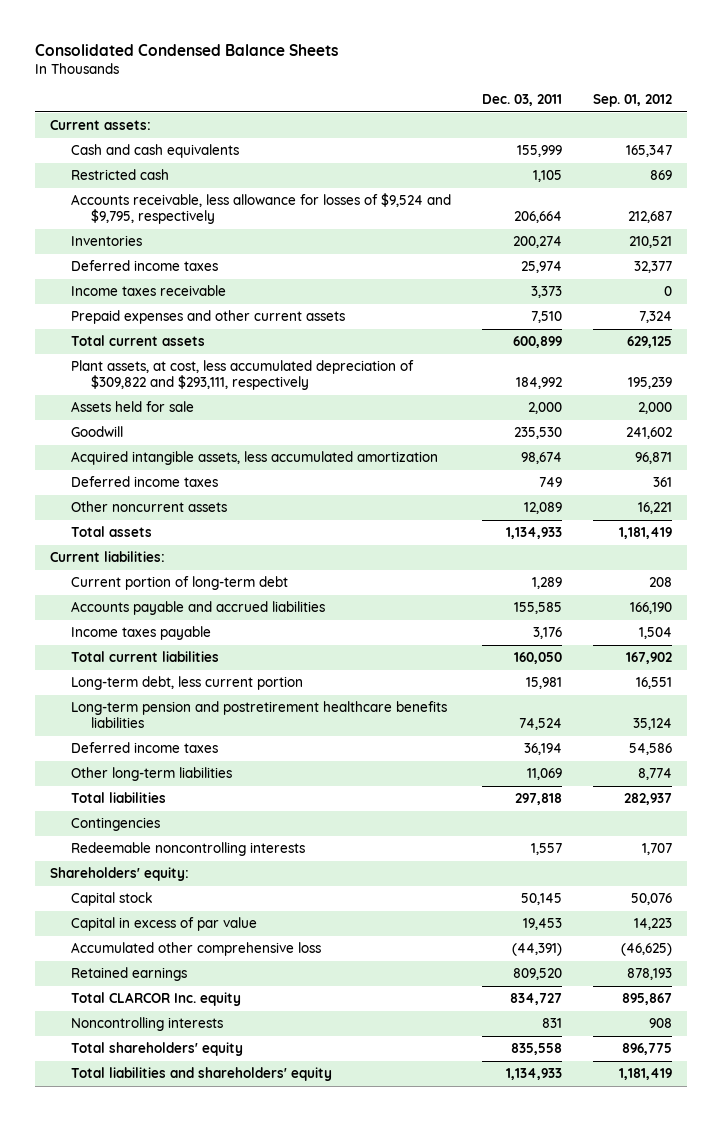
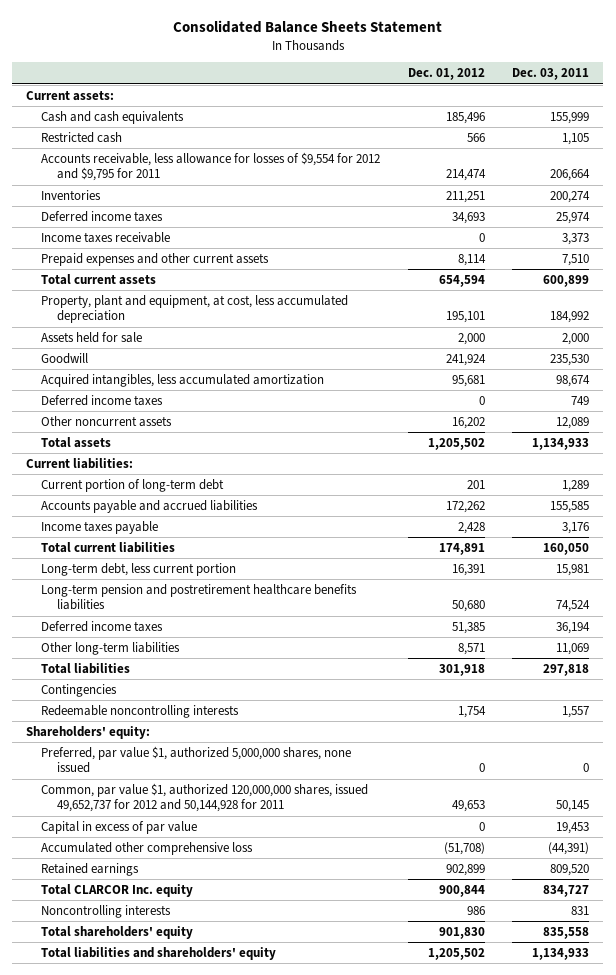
- Consolidated Condensed Balance Sheets
+ Consolidated Balance Sheets Statement
- | Dec. 03, 2011 | Sep. 01, 2012
+ | Dec. 01, 2012 | Dec. 03, 2011
- Accounts receivable, less allowance for losses of $9,524 and $9,795, respectively | 206,664 | 212,687
+ Accounts receivable, less allowance for losses of $9,554 for 2012 and $9,795 for 2011 | 214,474 | 206,664
- Plant assets, at cost, less accumulated depreciation of $309,822 and $293,111, respectively | 184,992 | 195,239
+ Property, plant and equipment, at cost, less accumulated depreciation | 195,101 | 184,992
- Acquired intangible assets, less accumulated amortization | 98,674 | 96,871
+ Acquired intangibles, less accumulated amortization | 95,681 | 98,674
- Capital stock | 50,145 | 50,076
+ Preferred, par value $1, authorized 5,000,000 shares, none issued | 0 | 0
+ Common, par value $1, authorized 120,000,000 shares, issued 49,652,737 for 2012 and 50,144,928 for 2011 | 49,653 | 50,145

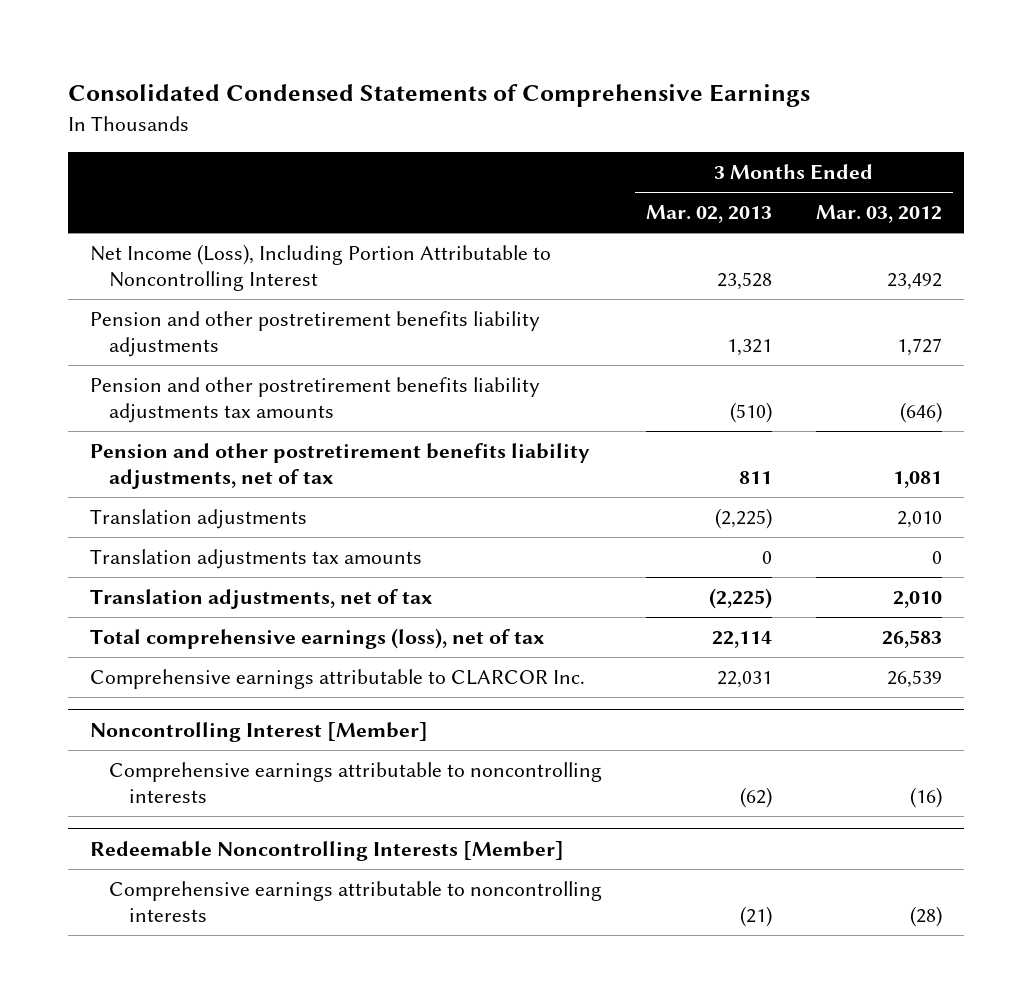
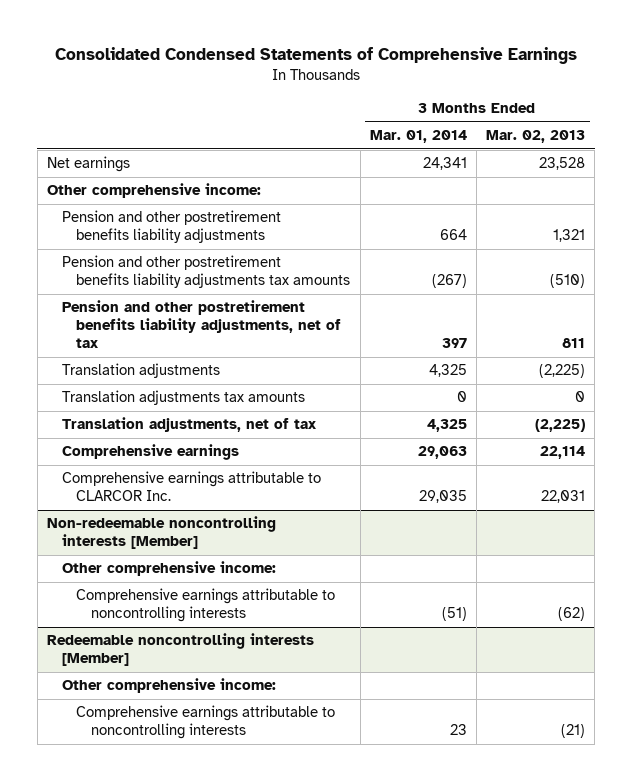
- | 3 Months Ended Mar. 02, 2013 | 3 Months Ended Mar. 03, 2012
+ | 3 Months Ended Mar. 01, 2014 | 3 Months Ended Mar. 02, 2013
- Net Income (Loss), Including Portion Attributable to Noncontrolling Interest | 23,528 | 23,492
+ Net earnings | 24,341 | 23,528
+ Other comprehensive income:
- Total comprehensive earnings (loss), net of tax | 22,114 | 26,583
+ Comprehensive earnings | 29,063 | 22,114
- Noncontrolling Interest [Member]
+ Non-redeemable noncontrolling interests [Member]
+ Other comprehensive income:
- Redeemable Noncontrolling Interests [Member]
+ Redeemable noncontrolling interests [Member]
+ Other comprehensive income:

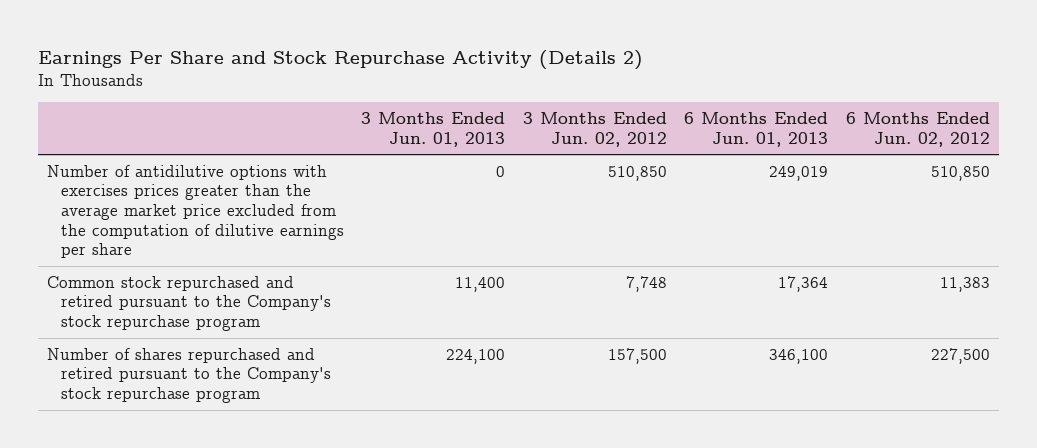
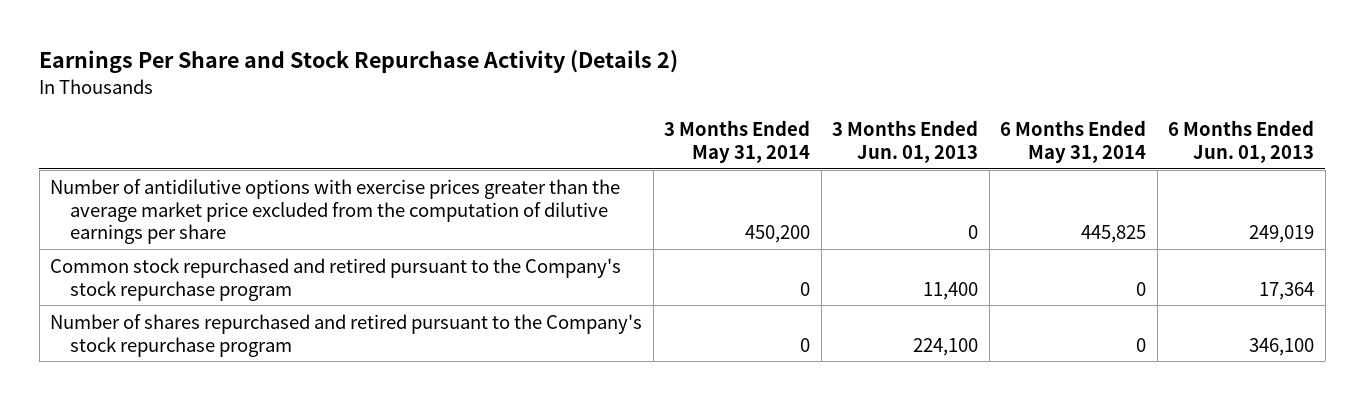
- | 3 Months Ended Jun. 01, 2013 | 3 Months Ended Jun. 02, 2012 | 6 Months Ended Jun. 01, 2013 | 6 Months Ended Jun. 02, 2012
+ | 3 Months Ended May 31, 2014 | 3 Months Ended Jun. 01, 2013 | 6 Months Ended May 31, 2014 | 6 Months Ended Jun. 01, 2013
- Number of antidilutive options with exercises prices greater than the average market price excluded from the computation of dilutive earnings per share | 0 | 510,850 | 249,019 | 510,850
+ Number of antidilutive options with exercise prices greater than the average market price excluded from the computation of dilutive earnings per share | 450,200 | 0 | 445,825 | 249,019

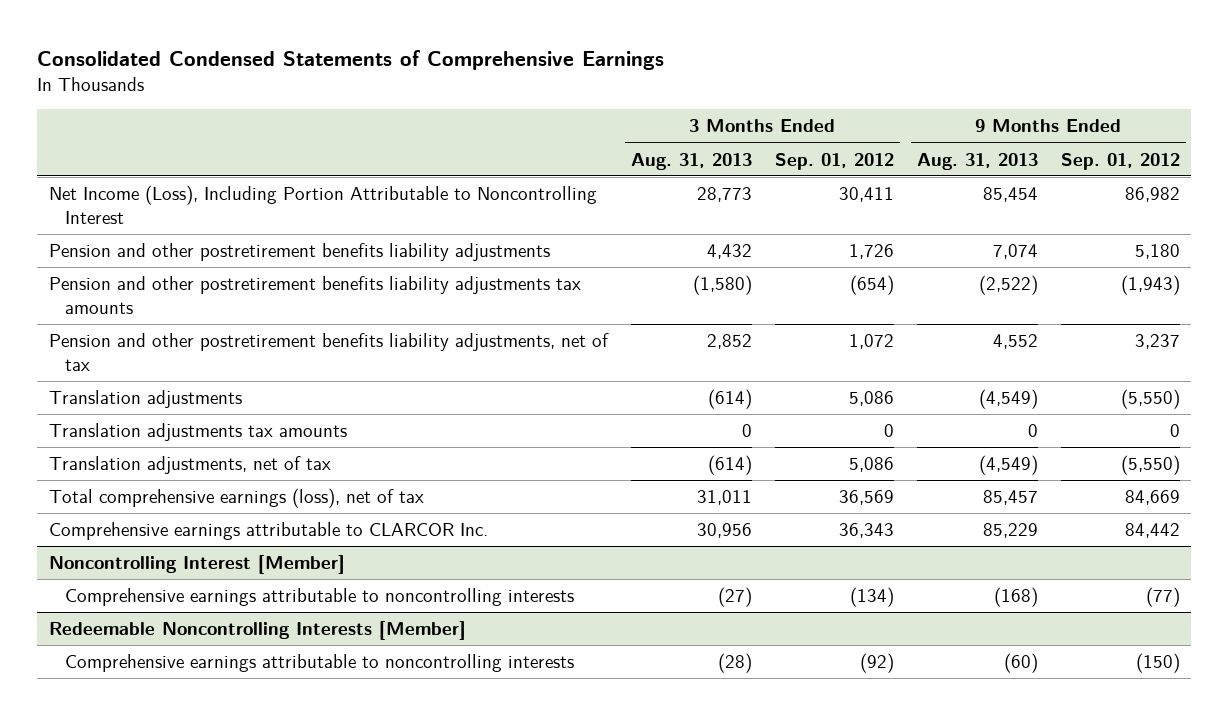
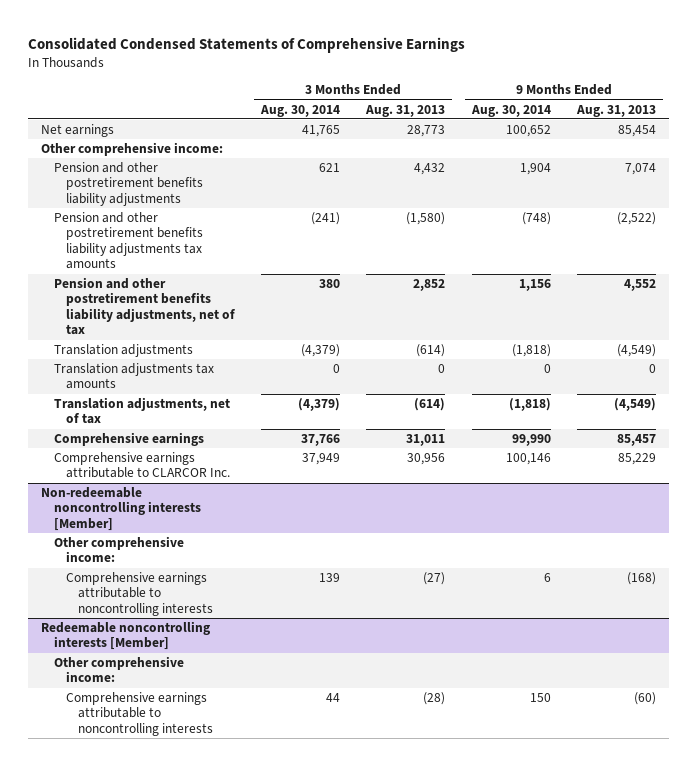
- | 3 Months Ended Aug. 31, 2013 | 3 Months Ended Sep. 01, 2012 | 9 Months Ended Aug. 31, 2013 | 9 Months Ended Sep. 01, 2012
+ | 3 Months Ended Aug. 30, 2014 | 3 Months Ended Aug. 31, 2013 | 9 Months Ended Aug. 30, 2014 | 9 Months Ended Aug. 31, 2013
- Net Income (Loss), Including Portion Attributable to Noncontrolling Interest | 28,773 | 30,411 | 85,454 | 86,982
+ Net earnings | 41,765 | 28,773 | 100,652 | 85,454
+ Other comprehensive income:
- Total comprehensive earnings (loss), net of tax | 31,011 | 36,569 | 85,457 | 84,669
+ Comprehensive earnings | 37,766 | 31,011 | 99,990 | 85,457
- Noncontrolling Interest [Member]
+ Non-redeemable noncontrolling interests [Member]
+ Other comprehensive income:
- Redeemable Noncontrolling Interests [Member]
+ Redeemable noncontrolling interests [Member]
+ Other comprehensive income:

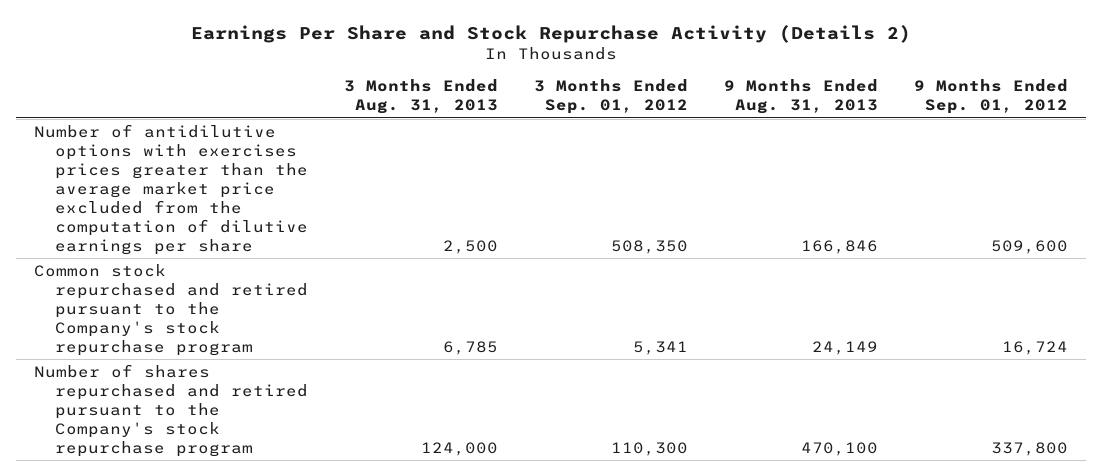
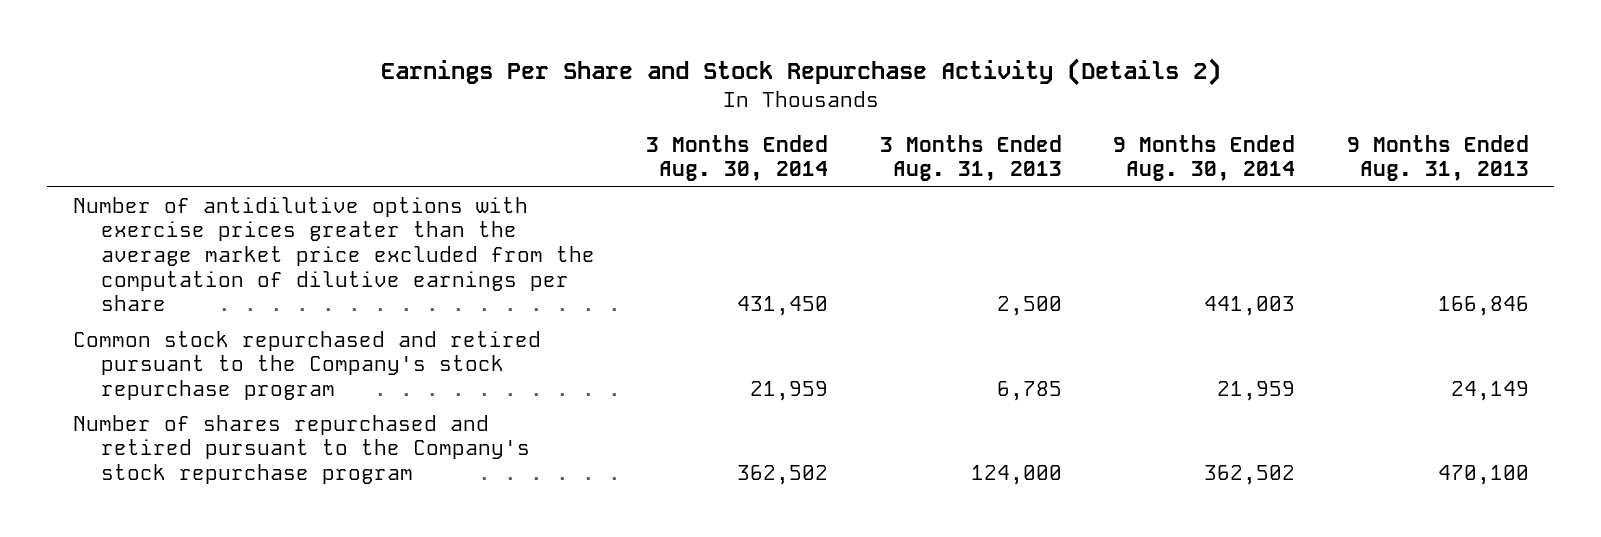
- | 3 Months Ended Aug. 31, 2013 | 3 Months Ended Sep. 01, 2012 | 9 Months Ended Aug. 31, 2013 | 9 Months Ended Sep. 01, 2012
+ | 3 Months Ended Aug. 30, 2014 | 3 Months Ended Aug. 31, 2013 | 9 Months Ended Aug. 30, 2014 | 9 Months Ended Aug. 31, 2013
- Number of antidilutive options with exercises prices greater than the average market price excluded from the computation of dilutive earnings per share | 2,500 | 508,350 | 166,846 | 509,600
+ Number of antidilutive options with exercise prices greater than the average market price excluded from the computation of dilutive earnings per share | 431,450 | 2,500 | 441,003 | 166,846

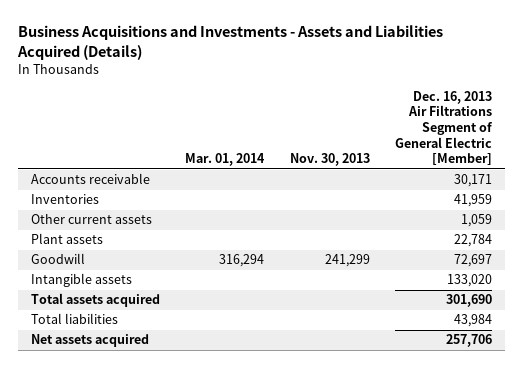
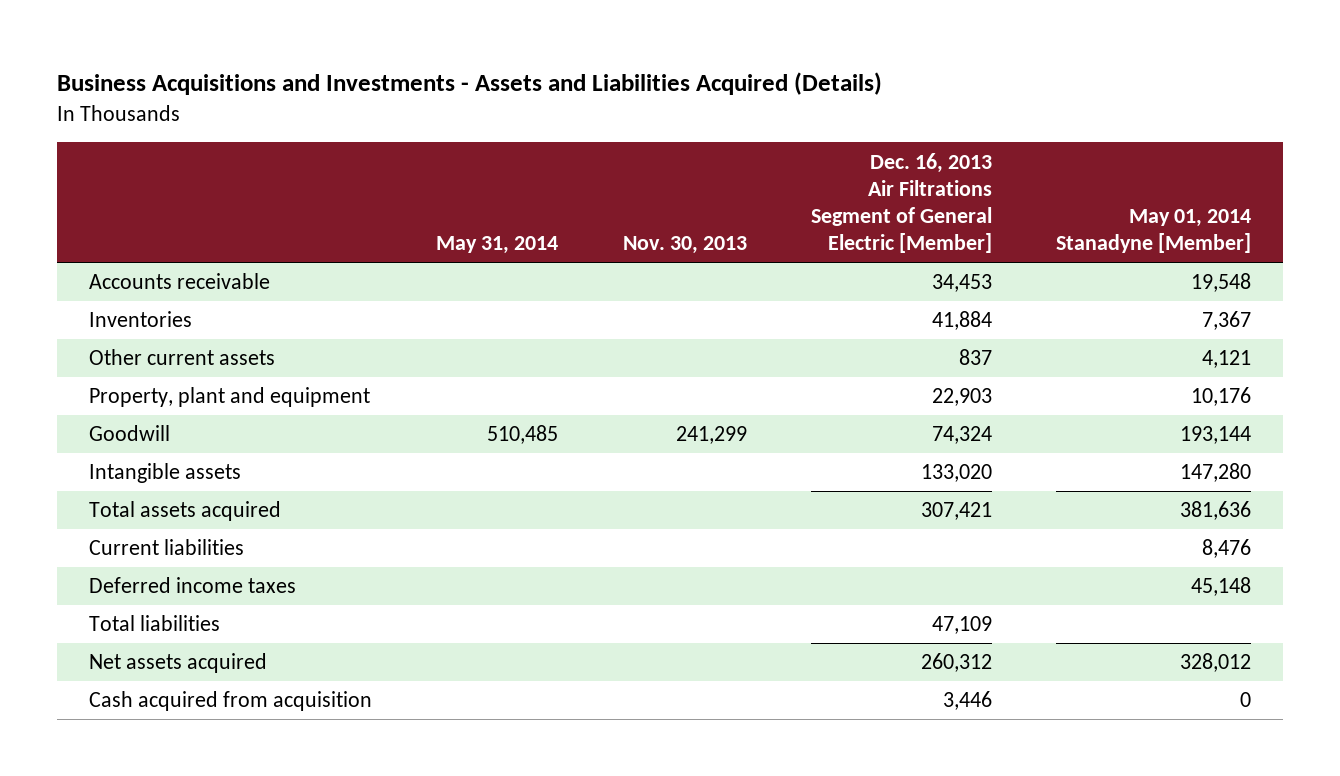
- | Mar. 01, 2014 | Nov. 30, 2013 | Dec. 16, 2013 Air Filtrations Segment of General Electric [Member]
+ | May 31, 2014 | Nov. 30, 2013 | Dec. 16, 2013 Air Filtrations Segment of General Electric [Member] | May 01, 2014 Stanadyne [Member]
- Accounts receivable | | | 30,171
- Inventories | | | 41,959
- Other current assets | | | 1,059
- Plant assets | | | 22,784
- Goodwill | 316,294 | 241,299 | 72,697
+ Accounts receivable | | | 34,453 | 19,548
+ Inventories | | | 41,884 | 7,367
+ Other current assets | | | 837 | 4,121
+ Property, plant and equipment | | | 22,903 | 10,176
+ Goodwill | 510,485 | 241,299 | 74,324 | 193,144
- Total assets acquired | | | 301,690
- Total liabilities | | | 43,984
- Net assets acquired | | | 257,706
+ Total assets acquired | | | 307,421 | 381,636
+ Current liabilities | | | | 8,476
+ Deferred income taxes | | | | 45,148
+ Total liabilities | | | 47,109 |
+ Net assets acquired | | | 260,312 | 328,012
+ Cash acquired from acquisition | | | 3,446 | 0

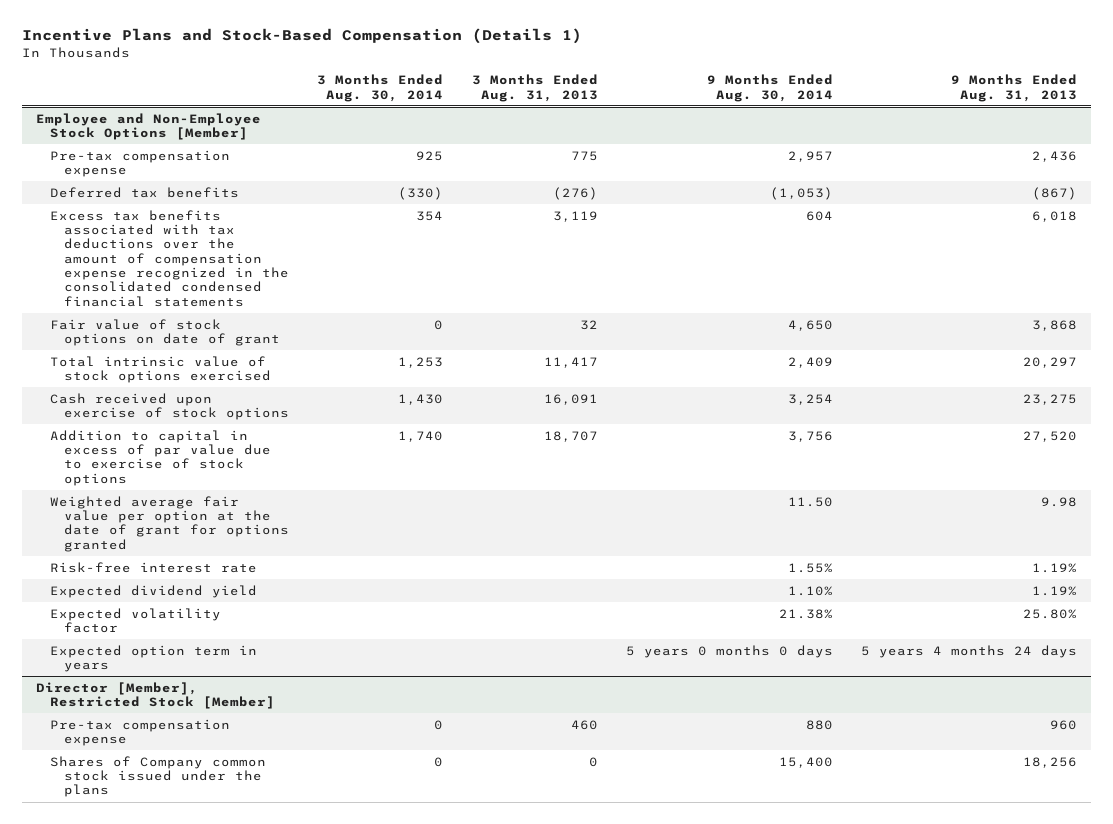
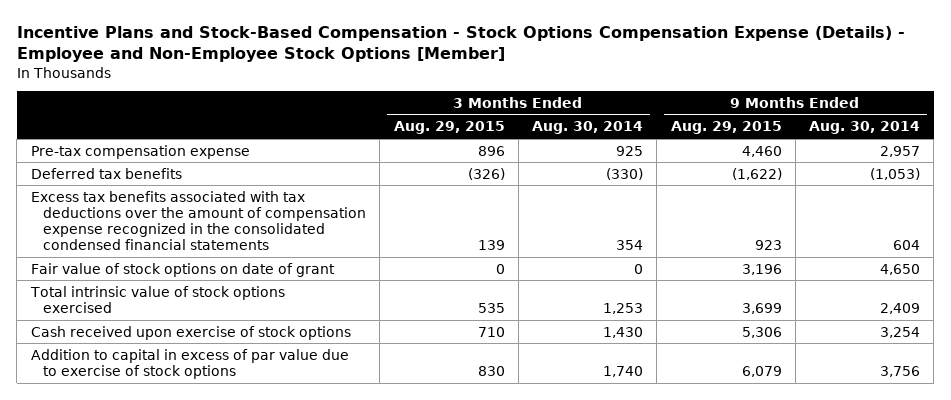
- Incentive Plans and Stock-Based Compensation (Details 1)
+ Incentive Plans and Stock-Based Compensation - Stock Options Compensation Expense (Details) - Employee and Non-Employee Stock Options [Member]
- | 3 Months Ended Aug. 30, 2014 | 3 Months Ended Aug. 31, 2013 | 9 Months Ended Aug. 30, 2014 | 9 Months Ended Aug. 31, 2013
+ | 3 Months Ended Aug. 29, 2015 | 3 Months Ended Aug. 30, 2014 | 9 Months Ended Aug. 29, 2015 | 9 Months Ended Aug. 30, 2014
- Employee and Non-Employee Stock Options [Member]
- Weighted average fair value per option at the date of grant for options granted | | | 11.50 | 9.98
- Risk-free interest rate | | | 1.55% | 1.19%
- Expected dividend yield | | | 1.10% | 1.19%
- Expected volatility factor | | | 21.38% | 25.80%
- Expected option term in years | | | 5 years 0 months 0 days | 5 years 4 months 24 days
- Director [Member], Restricted Stock [Member]
- Pre-tax compensation expense | 0 | 460 | 880 | 960
- Shares of Company common stock issued under the plans | 0 | 0 | 15,400 | 18,256

